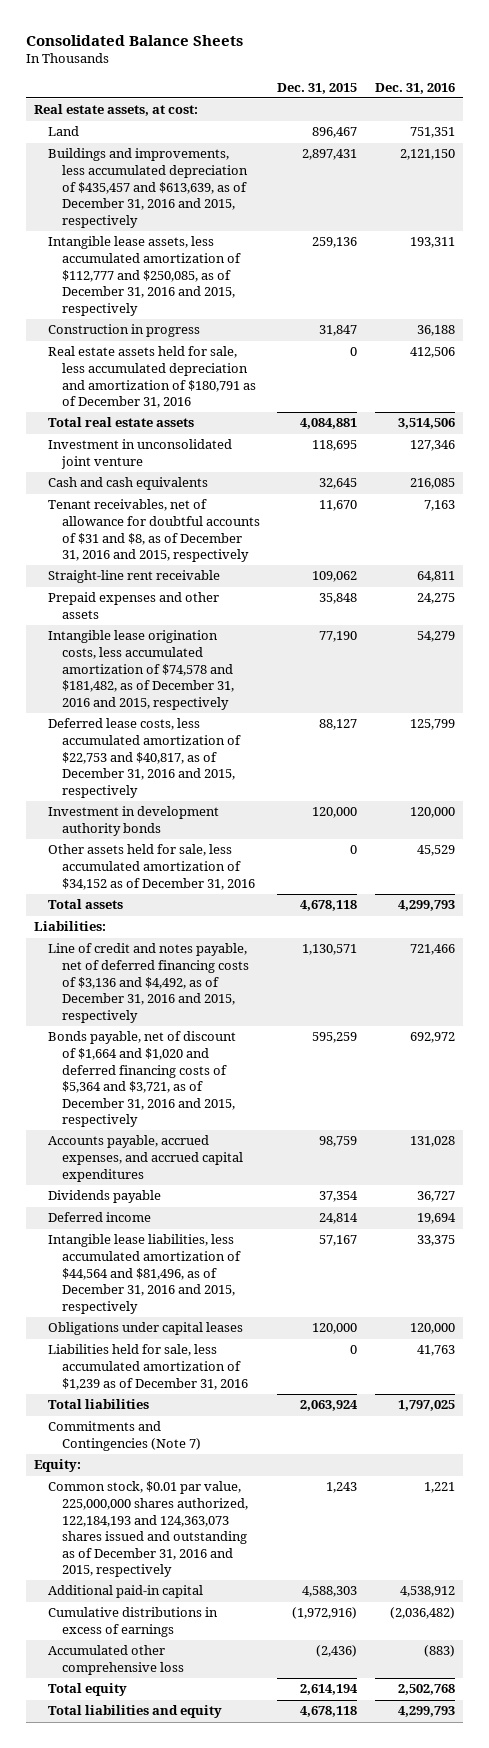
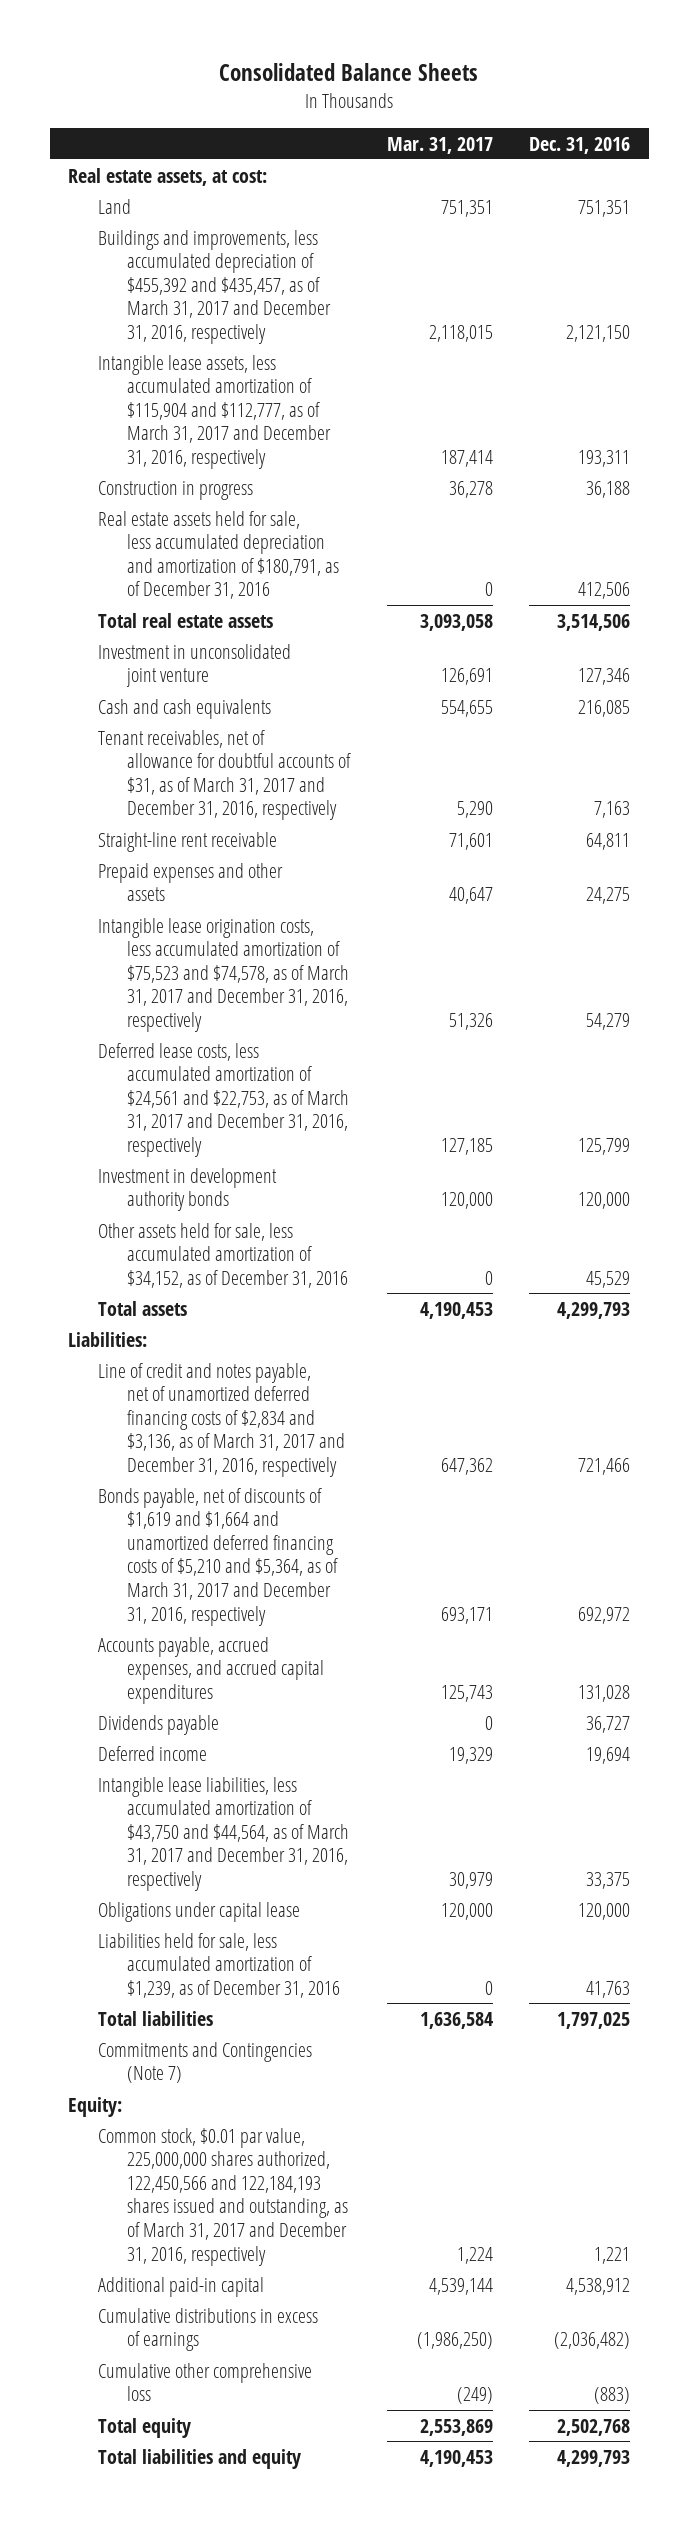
- | Dec. 31, 2015 | Dec. 31, 2016
+ | Mar. 31, 2017 | Dec. 31, 2016
- Buildings and improvements, less accumulated depreciation of $435,457 and $613,639, as of December 31, 2016 and 2015, respectively | 2,897,431 | 2,121,150
- Intangible lease assets, less accumulated amortization of $112,777 and $250,085, as of December 31, 2016 and 2015, respectively | 259,136 | 193,311
+ Buildings and improvements, less accumulated depreciation of $455,392 and $435,457, as of March 31, 2017 and December 31, 2016, respectively | 2,118,015 | 2,121,150
+ Intangible lease assets, less accumulated amortization of $115,904 and $112,777, as of March 31, 2017 and December 31, 2016, respectively | 187,414 | 193,311
- Real estate assets held for sale, less accumulated depreciation and amortization of $180,791 as of December 31, 2016 | 0 | 412,506
+ Real estate assets held for sale, less accumulated depreciation and amortization of $180,791, as of December 31, 2016 | 0 | 412,506
- Tenant receivables, net of allowance for doubtful accounts of $31 and $8, as of December 31, 2016 and 2015, respectively | 11,670 | 7,163
+ Tenant receivables, net of allowance for doubtful accounts of $31, as of March 31, 2017 and December 31, 2016, respectively | 5,290 | 7,163
- Intangible lease origination costs, less accumulated amortization of $74,578 and $181,482, as of December 31, 2016 and 2015, respectively | 77,190 | 54,279
- Deferred lease costs, less accumulated amortization of $22,753 and $40,817, as of December 31, 2016 and 2015, respectively | 88,127 | 125,799
+ Intangible lease origination costs, less accumulated amortization of $75,523 and $74,578, as of March 31, 2017 and December 31, 2016, respectively | 51,326 | 54,279
+ Deferred lease costs, less accumulated amortization of $24,561 and $22,753, as of March 31, 2017 and December 31, 2016, respectively | 127,185 | 125,799
- Other assets held for sale, less accumulated amortization of $34,152 as of December 31, 2016 | 0 | 45,529
+ Other assets held for sale, less accumulated amortization of $34,152, as of December 31, 2016 | 0 | 45,529
- Line of credit and notes payable, net of deferred financing costs of $3,136 and $4,492, as of December 31, 2016 and 2015, respectively | 1,130,571 | 721,466
- Bonds payable, net of discount of $1,664 and $1,020 and deferred financing costs of $5,364 and $3,721, as of December 31, 2016 and 2015, respectively | 595,259 | 692,972
+ Line of credit and notes payable, net of unamortized deferred financing costs of $2,834 and $3,136, as of March 31, 2017 and December 31, 2016, respectively | 647,362 | 721,466
+ Bonds payable, net of discounts of $1,619 and $1,664 and unamortized deferred financing costs of $5,210 and $5,364, as of March 31, 2017 and December 31, 2016, respectively | 693,171 | 692,972
- Intangible lease liabilities, less accumulated amortization of $44,564 and $81,496, as of December 31, 2016 and 2015, respectively | 57,167 | 33,375
- Obligations under capital leases | 120,000 | 120,000
- Liabilities held for sale, less accumulated amortization of $1,239 as of December 31, 2016 | 0 | 41,763
+ Intangible lease liabilities, less accumulated amortization of $43,750 and $44,564, as of March 31, 2017 and December 31, 2016, respectively | 30,979 | 33,375
+ Obligations under capital lease | 120,000 | 120,000
+ Liabilities held for sale, less accumulated amortization of $1,239, as of December 31, 2016 | 0 | 41,763
- Common stock, $0.01 par value, 225,000,000 shares authorized, 122,184,193 and 124,363,073 shares issued and outstanding as of December 31, 2016 and 2015, respectively | 1,243 | 1,221
+ Common stock, $0.01 par value, 225,000,000 shares authorized, 122,450,566 and 122,184,193 shares issued and outstanding, as of March 31, 2017 and December 31, 2016, respectively | 1,224 | 1,221
- Accumulated other comprehensive loss | (2,436) | (883)
+ Cumulative other comprehensive loss | (249) | (883)

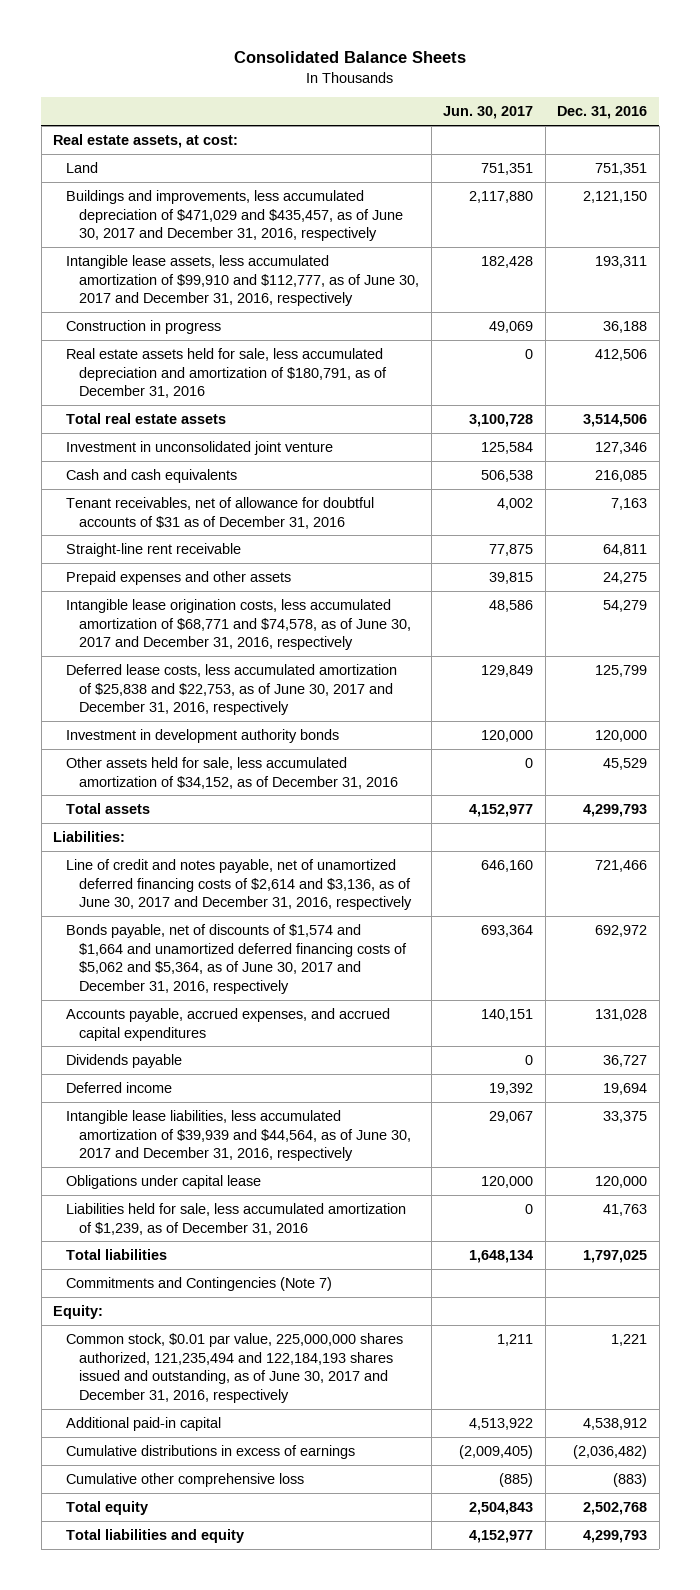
- | Mar. 31, 2017 | Dec. 31, 2016
+ | Jun. 30, 2017 | Dec. 31, 2016
- Buildings and improvements, less accumulated depreciation of $455,392 and $435,457, as of March 31, 2017 and December 31, 2016, respectively | 2,118,015 | 2,121,150
- Intangible lease assets, less accumulated amortization of $115,904 and $112,777, as of March 31, 2017 and December 31, 2016, respectively | 187,414 | 193,311
+ Buildings and improvements, less accumulated depreciation of $471,029 and $435,457, as of June 30, 2017 and December 31, 2016, respectively | 2,117,880 | 2,121,150
+ Intangible lease assets, less accumulated amortization of $99,910 and $112,777, as of June 30, 2017 and December 31, 2016, respectively | 182,428 | 193,311
- Tenant receivables, net of allowance for doubtful accounts of $31, as of March 31, 2017 and December 31, 2016, respectively | 5,290 | 7,163
+ Tenant receivables, net of allowance for doubtful accounts of $31 as of December 31, 2016 | 4,002 | 7,163
- Intangible lease origination costs, less accumulated amortization of $75,523 and $74,578, as of March 31, 2017 and December 31, 2016, respectively | 51,326 | 54,279
- Deferred lease costs, less accumulated amortization of $24,561 and $22,753, as of March 31, 2017 and December 31, 2016, respectively | 127,185 | 125,799
+ Intangible lease origination costs, less accumulated amortization of $68,771 and $74,578, as of June 30, 2017 and December 31, 2016, respectively | 48,586 | 54,279
+ Deferred lease costs, less accumulated amortization of $25,838 and $22,753, as of June 30, 2017 and December 31, 2016, respectively | 129,849 | 125,799
- Line of credit and notes payable, net of unamortized deferred financing costs of $2,834 and $3,136, as of March 31, 2017 and December 31, 2016, respectively | 647,362 | 721,466
- Bonds payable, net of discounts of $1,619 and $1,664 and unamortized deferred financing costs of $5,210 and $5,364, as of March 31, 2017 and December 31, 2016, respectively | 693,171 | 692,972
+ Line of credit and notes payable, net of unamortized deferred financing costs of $2,614 and $3,136, as of June 30, 2017 and December 31, 2016, respectively | 646,160 | 721,466
+ Bonds payable, net of discounts of $1,574 and $1,664 and unamortized deferred financing costs of $5,062 and $5,364, as of June 30, 2017 and December 31, 2016, respectively | 693,364 | 692,972
- Intangible lease liabilities, less accumulated amortization of $43,750 and $44,564, as of March 31, 2017 and December 31, 2016, respectively | 30,979 | 33,375
+ Intangible lease liabilities, less accumulated amortization of $39,939 and $44,564, as of June 30, 2017 and December 31, 2016, respectively | 29,067 | 33,375
- Common stock, $0.01 par value, 225,000,000 shares authorized, 122,450,566 and 122,184,193 shares issued and outstanding, as of March 31, 2017 and December 31, 2016, respectively | 1,224 | 1,221
+ Common stock, $0.01 par value, 225,000,000 shares authorized, 121,235,494 and 122,184,193 shares issued and outstanding, as of June 30, 2017 and December 31, 2016, respectively | 1,211 | 1,221

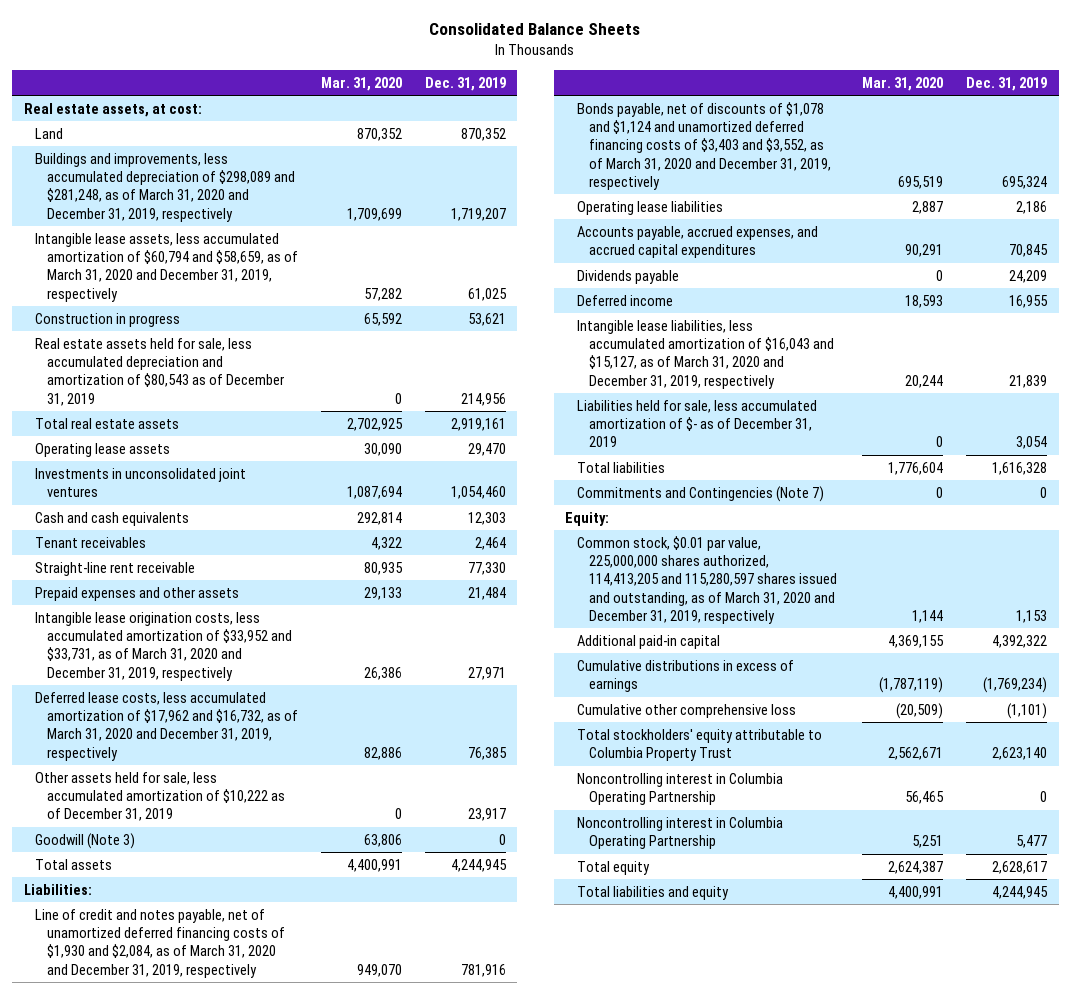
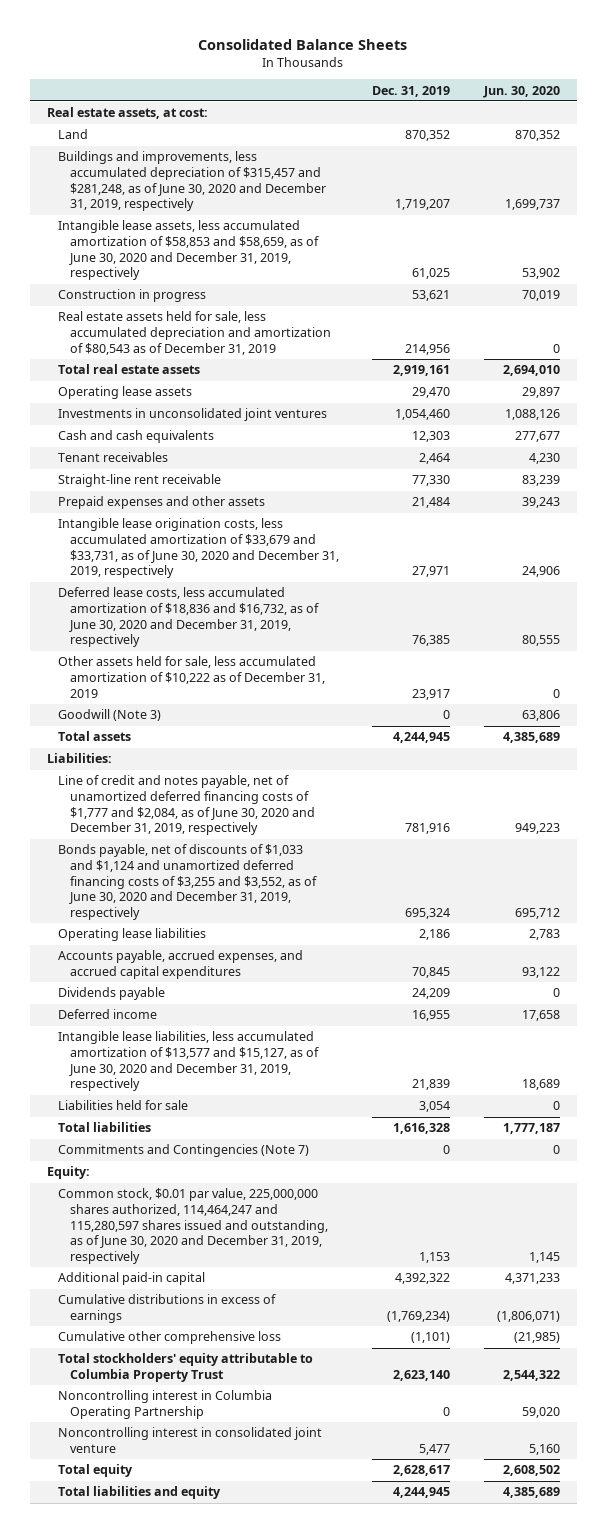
- | Mar. 31, 2020 | Dec. 31, 2019
+ | Dec. 31, 2019 | Jun. 30, 2020
- Buildings and improvements, less accumulated depreciation of $298,089 and $281,248, as of March 31, 2020 and December 31, 2019, respectively | 1,709,699 | 1,719,207
- Intangible lease assets, less accumulated amortization of $60,794 and $58,659, as of March 31, 2020 and December 31, 2019, respectively | 57,282 | 61,025
+ Buildings and improvements, less accumulated depreciation of $315,457 and $281,248, as of June 30, 2020 and December 31, 2019, respectively | 1,719,207 | 1,699,737
+ Intangible lease assets, less accumulated amortization of $58,853 and $58,659, as of June 30, 2020 and December 31, 2019, respectively | 61,025 | 53,902
- Intangible lease origination costs, less accumulated amortization of $33,952 and $33,731, as of March 31, 2020 and December 31, 2019, respectively | 26,386 | 27,971
- Deferred lease costs, less accumulated amortization of $17,962 and $16,732, as of March 31, 2020 and December 31, 2019, respectively | 82,886 | 76,385
+ Intangible lease origination costs, less accumulated amortization of $33,679 and $33,731, as of June 30, 2020 and December 31, 2019, respectively | 27,971 | 24,906
+ Deferred lease costs, less accumulated amortization of $18,836 and $16,732, as of June 30, 2020 and December 31, 2019, respectively | 76,385 | 80,555
- Line of credit and notes payable, net of unamortized deferred financing costs of $1,930 and $2,084, as of March 31, 2020 and December 31, 2019, respectively | 949,070 | 781,916
- Bonds payable, net of discounts of $1,078 and $1,124 and unamortized deferred financing costs of $3,403 and $3,552, as of March 31, 2020 and December 31, 2019, respectively | 695,519 | 695,324
+ Line of credit and notes payable, net of unamortized deferred financing costs of $1,777 and $2,084, as of June 30, 2020 and December 31, 2019, respectively | 781,916 | 949,223
+ Bonds payable, net of discounts of $1,033 and $1,124 and unamortized deferred financing costs of $3,255 and $3,552, as of June 30, 2020 and December 31, 2019, respectively | 695,324 | 695,712
- Intangible lease liabilities, less accumulated amortization of $16,043 and $15,127, as of March 31, 2020 and December 31, 2019, respectively | 20,244 | 21,839
- Liabilities held for sale, less accumulated amortization of $- as of December 31, 2019 | 0 | 3,054
+ Intangible lease liabilities, less accumulated amortization of $13,577 and $15,127, as of June 30, 2020 and December 31, 2019, respectively | 21,839 | 18,689
+ Liabilities held for sale | 3,054 | 0
- Common stock, $0.01 par value, 225,000,000 shares authorized, 114,413,205 and 115,280,597 shares issued and outstanding, as of March 31, 2020 and December 31, 2019, respectively | 1,144 | 1,153
+ Common stock, $0.01 par value, 225,000,000 shares authorized, 114,464,247 and 115,280,597 shares issued and outstanding, as of June 30, 2020 and December 31, 2019, respectively | 1,153 | 1,145
- Noncontrolling interest in Columbia Operating Partnership | 5,251 | 5,477
+ Noncontrolling interest in consolidated joint venture | 5,477 | 5,160

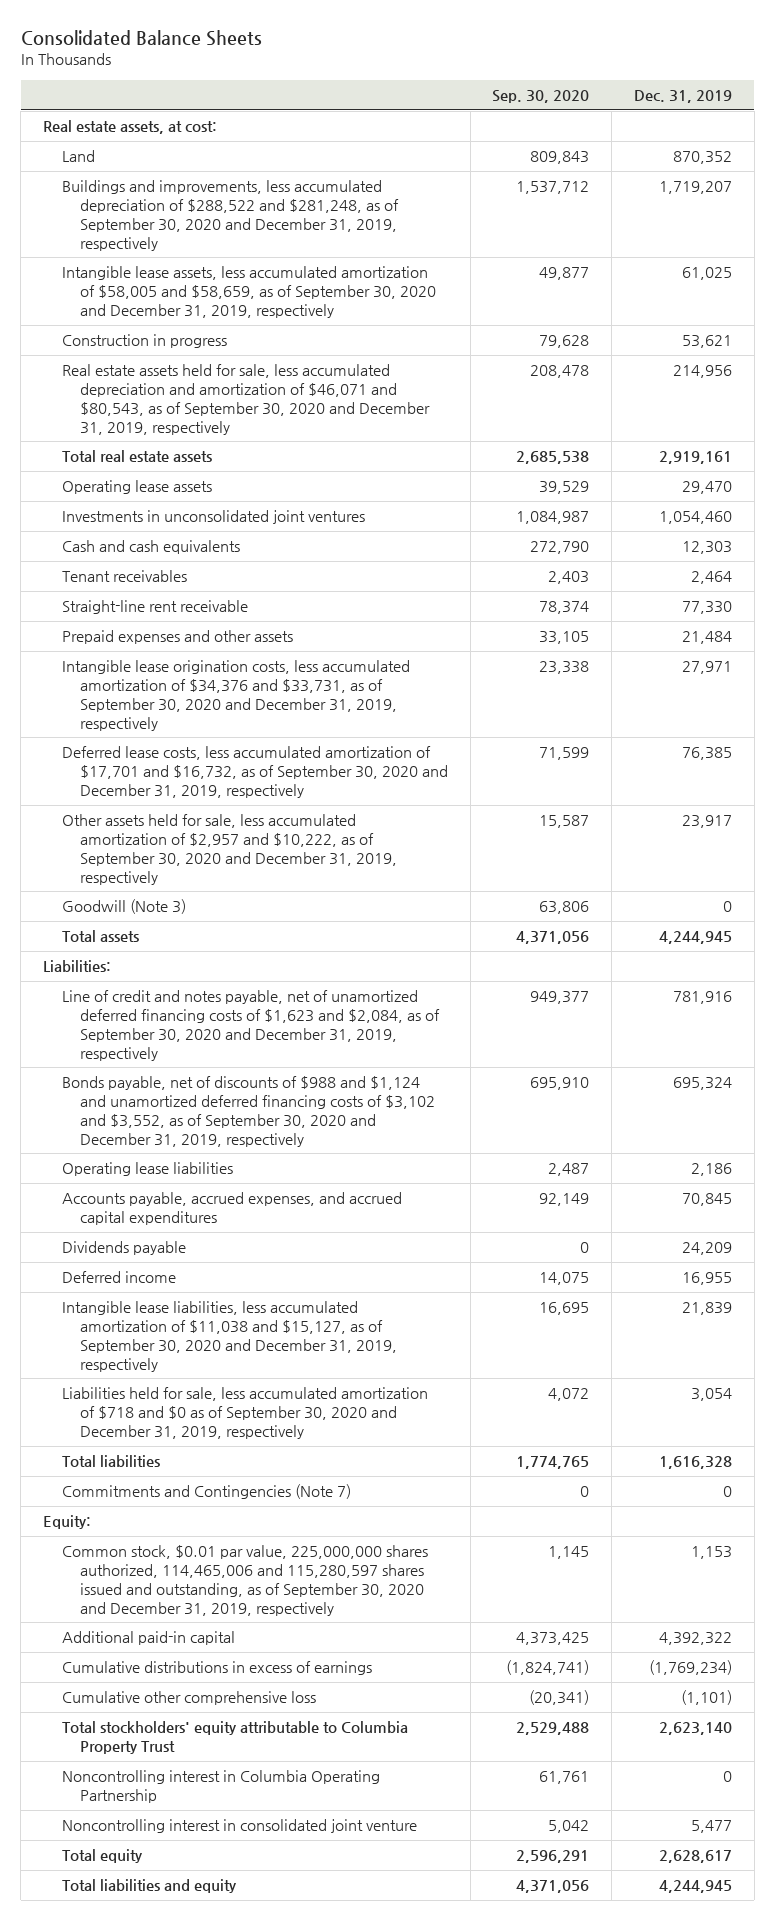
- | Dec. 31, 2019 | Jun. 30, 2020
+ | Sep. 30, 2020 | Dec. 31, 2019
- Buildings and improvements, less accumulated depreciation of $315,457 and $281,248, as of June 30, 2020 and December 31, 2019, respectively | 1,719,207 | 1,699,737
- Intangible lease assets, less accumulated amortization of $58,853 and $58,659, as of June 30, 2020 and December 31, 2019, respectively | 61,025 | 53,902
+ Buildings and improvements, less accumulated depreciation of $288,522 and $281,248, as of September 30, 2020 and December 31, 2019, respectively | 1,537,712 | 1,719,207
+ Intangible lease assets, less accumulated amortization of $58,005 and $58,659, as of September 30, 2020 and December 31, 2019, respectively | 49,877 | 61,025
- Real estate assets held for sale, less accumulated depreciation and amortization of $80,543 as of December 31, 2019 | 214,956 | 0
+ Real estate assets held for sale, less accumulated depreciation and amortization of $46,071 and $80,543, as of September 30, 2020 and December 31, 2019, respectively | 208,478 | 214,956
- Intangible lease origination costs, less accumulated amortization of $33,679 and $33,731, as of June 30, 2020 and December 31, 2019, respectively | 27,971 | 24,906
- Deferred lease costs, less accumulated amortization of $18,836 and $16,732, as of June 30, 2020 and December 31, 2019, respectively | 76,385 | 80,555
- Other assets held for sale, less accumulated amortization of $10,222 as of December 31, 2019 | 23,917 | 0
+ Intangible lease origination costs, less accumulated amortization of $34,376 and $33,731, as of September 30, 2020 and December 31, 2019, respectively | 23,338 | 27,971
+ Deferred lease costs, less accumulated amortization of $17,701 and $16,732, as of September 30, 2020 and December 31, 2019, respectively | 71,599 | 76,385
+ Other assets held for sale, less accumulated amortization of $2,957 and $10,222, as of September 30, 2020 and December 31, 2019, respectively | 15,587 | 23,917
- Line of credit and notes payable, net of unamortized deferred financing costs of $1,777 and $2,084, as of June 30, 2020 and December 31, 2019, respectively | 781,916 | 949,223
- Bonds payable, net of discounts of $1,033 and $1,124 and unamortized deferred financing costs of $3,255 and $3,552, as of June 30, 2020 and December 31, 2019, respectively | 695,324 | 695,712
+ Line of credit and notes payable, net of unamortized deferred financing costs of $1,623 and $2,084, as of September 30, 2020 and December 31, 2019, respectively | 949,377 | 781,916
+ Bonds payable, net of discounts of $988 and $1,124 and unamortized deferred financing costs of $3,102 and $3,552, as of September 30, 2020 and December 31, 2019, respectively | 695,910 | 695,324
- Intangible lease liabilities, less accumulated amortization of $13,577 and $15,127, as of June 30, 2020 and December 31, 2019, respectively | 21,839 | 18,689
- Liabilities held for sale | 3,054 | 0
+ Intangible lease liabilities, less accumulated amortization of $11,038 and $15,127, as of September 30, 2020 and December 31, 2019, respectively | 16,695 | 21,839
+ Liabilities held for sale, less accumulated amortization of $718 and $0 as of September 30, 2020 and December 31, 2019, respectively | 4,072 | 3,054
- Common stock, $0.01 par value, 225,000,000 shares authorized, 114,464,247 and 115,280,597 shares issued and outstanding, as of June 30, 2020 and December 31, 2019, respectively | 1,153 | 1,145
+ Common stock, $0.01 par value, 225,000,000 shares authorized, 114,465,006 and 115,280,597 shares issued and outstanding, as of September 30, 2020 and December 31, 2019, respectively | 1,145 | 1,153

